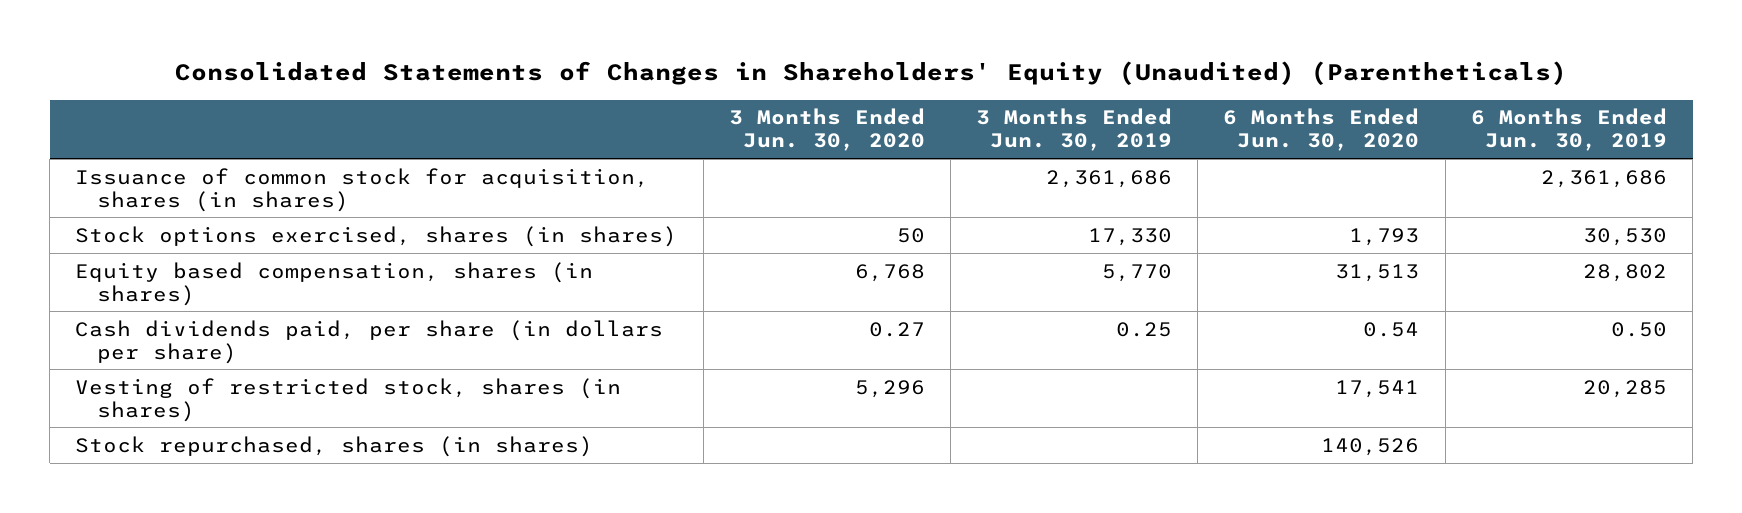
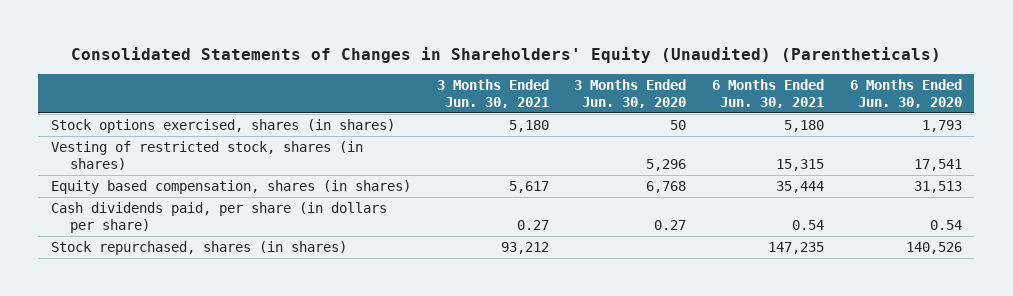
- | 3 Months Ended Jun. 30, 2020 | 3 Months Ended Jun. 30, 2019 | 6 Months Ended Jun. 30, 2020 | 6 Months Ended Jun. 30, 2019
+ | 3 Months Ended Jun. 30, 2021 | 3 Months Ended Jun. 30, 2020 | 6 Months Ended Jun. 30, 2021 | 6 Months Ended Jun. 30, 2020
- Issuance of common stock for acquisition, shares (in shares) | | 2,361,686 | | 2,361,686
moved up: Vesting of restricted stock, shares (in shares) | | 5,296 | 15,315 | 17,541

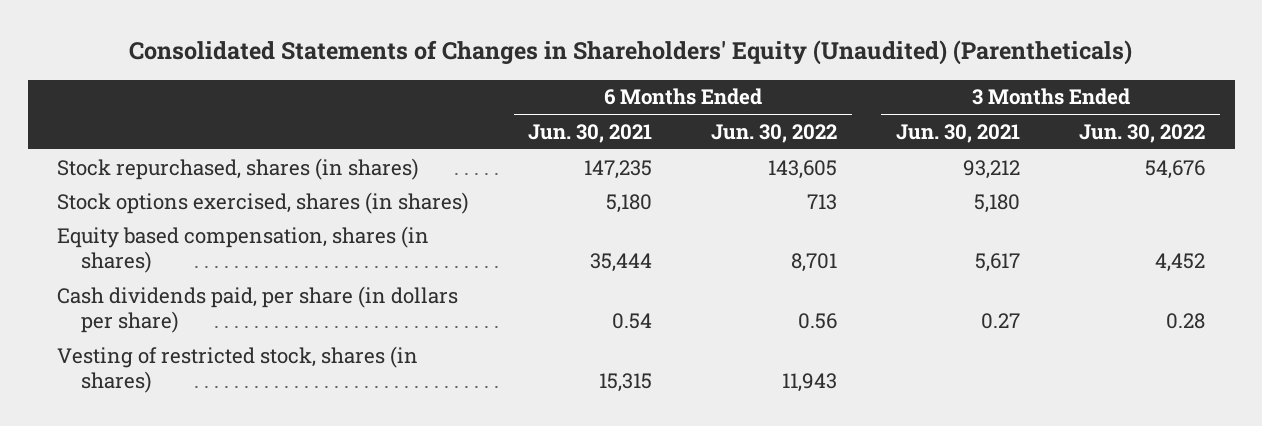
- | 3 Months Ended Jun. 30, 2021 | 3 Months Ended Jun. 30, 2020 | 6 Months Ended Jun. 30, 2021 | 6 Months Ended Jun. 30, 2020
+ | 6 Months Ended Jun. 30, 2021 | 6 Months Ended Jun. 30, 2022 | 3 Months Ended Jun. 30, 2021 | 3 Months Ended Jun. 30, 2022
moved up: Stock repurchased, shares (in shares) | 147,235 | 143,605 | 93,212 | 54,676
moved down: Vesting of restricted stock, shares (in shares) | 15,315 | 11,943 | |

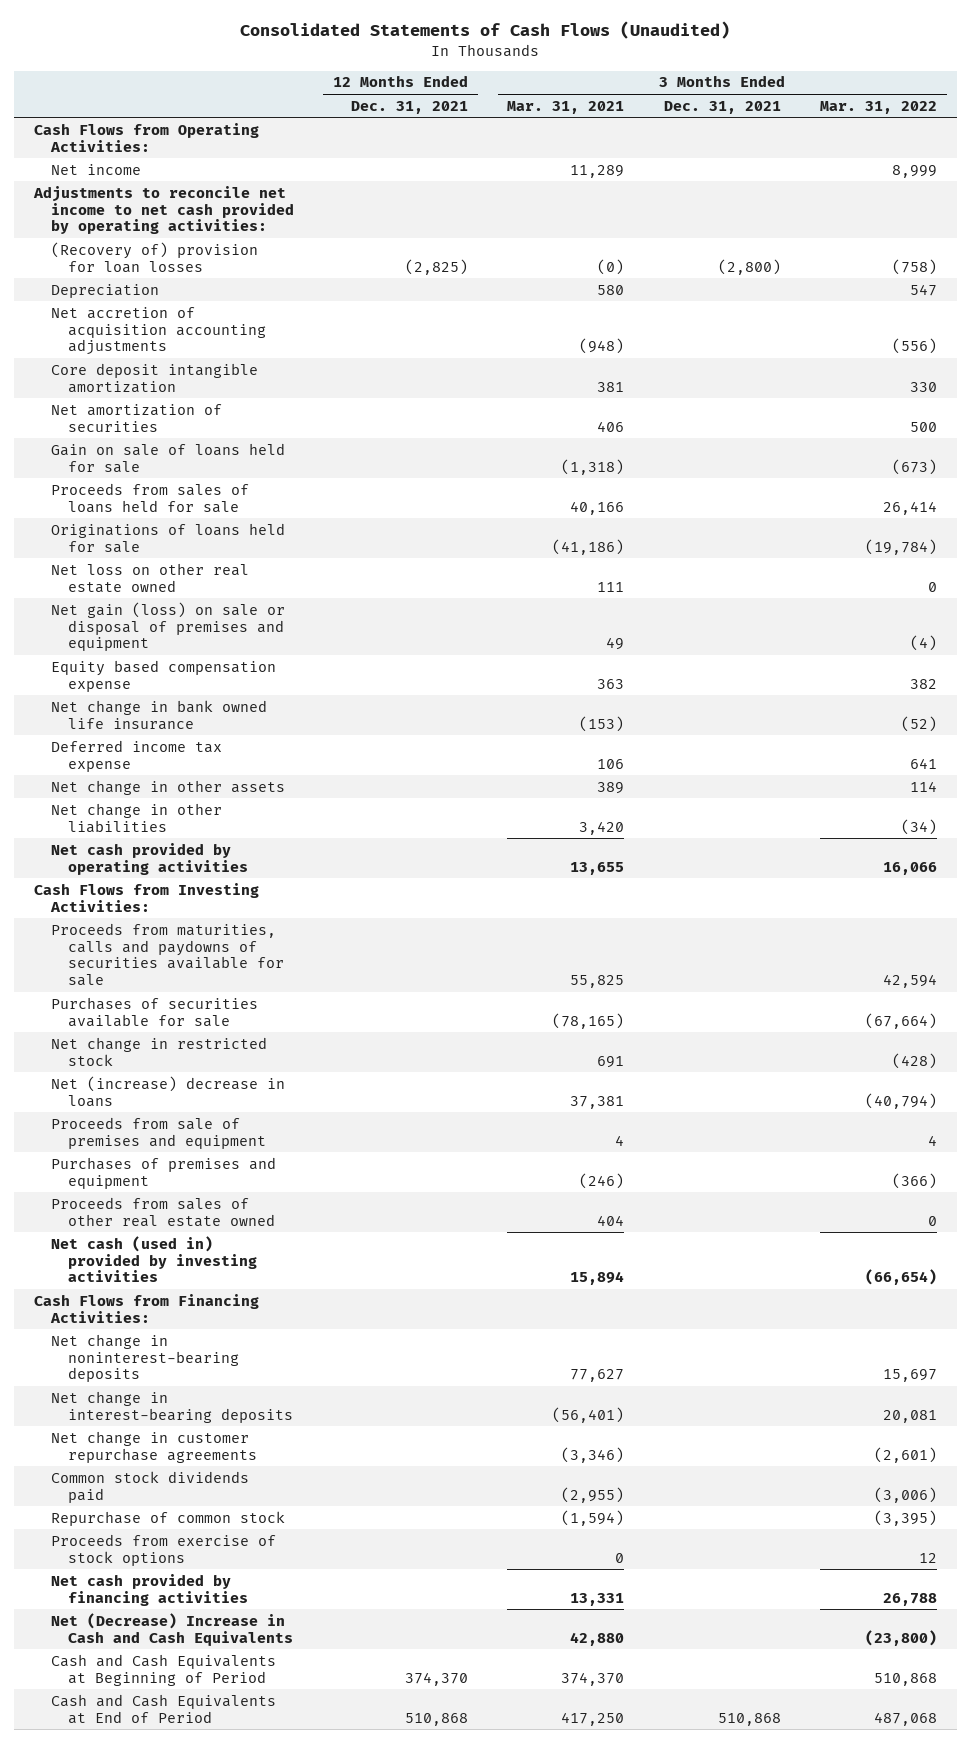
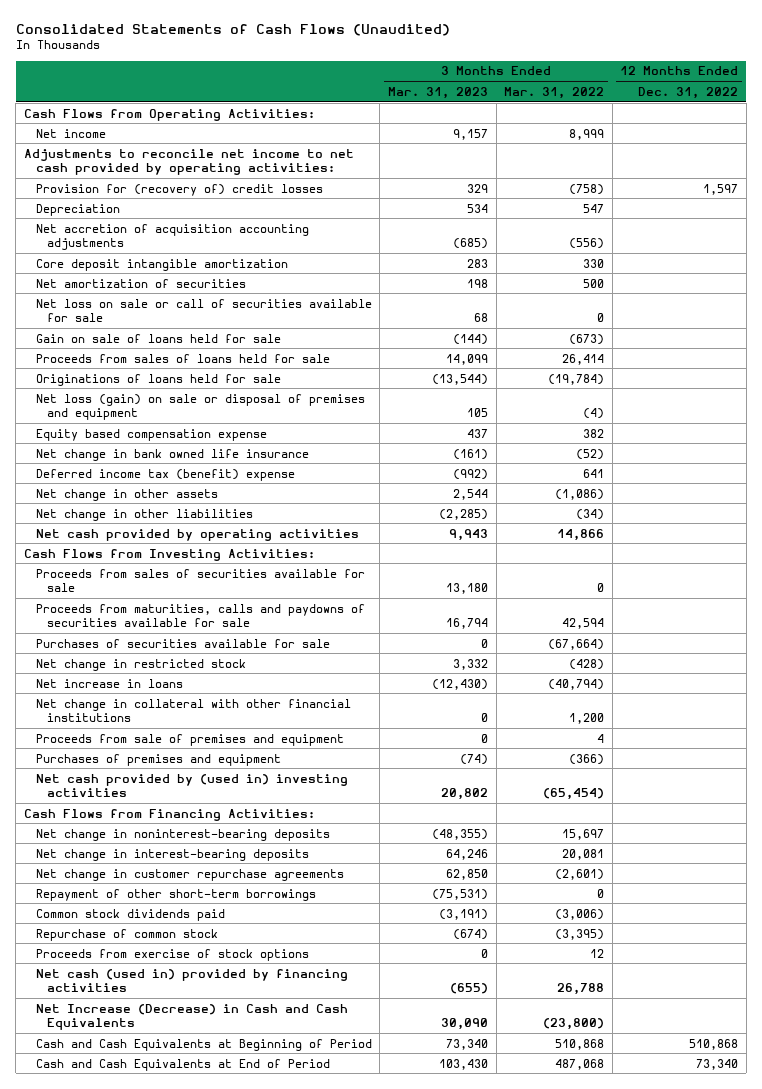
- | 12 Months Ended Dec. 31, 2021 | 3 Months Ended Mar. 31, 2021 | 3 Months Ended Dec. 31, 2021 | 3 Months Ended Mar. 31, 2022
+ | 3 Months Ended Mar. 31, 2023 | 3 Months Ended Mar. 31, 2022 | 12 Months Ended Dec. 31, 2022
- (Recovery of) provision for loan losses | (2,825) | (0) | (2,800) | (758)
+ Provision for (recovery of) credit losses | 329 | (758) | 1,597
+ Net loss on sale or call of securities available for sale | 68 | 0 |
- Net loss on other real estate owned | | 111 | | 0
- Net gain (loss) on sale or disposal of premises and equipment | | 49 | | (4)
+ Net loss (gain) on sale or disposal of premises and equipment | 105 | (4) |
- Deferred income tax expense | | 106 | | 641
- Net change in other assets | | 389 | | 114
+ Deferred income tax (benefit) expense | (992) | 641 |
+ Net change in other assets | 2,544 | (1,086) |
- Net cash provided by operating activities | | 13,655 | | 16,066
+ Net cash provided by operating activities | 9,943 | 14,866 |
+ Proceeds from sales of securities available for sale | 13,180 | 0 |
- Net (increase) decrease in loans | | 37,381 | | (40,794)
+ Net increase in loans | (12,430) | (40,794) |
+ Net change in collateral with other financial institutions | 0 | 1,200 |
- Proceeds from sales of other real estate owned | | 404 | | 0
- Net cash (used in) provided by investing activities | | 15,894 | | (66,654)
+ Net cash provided by (used in) investing activities | 20,802 | (65,454) |
+ Repayment of other short-term borrowings | (75,531) | 0 |
- Net cash provided by financing activities | | 13,331 | | 26,788
- Net (Decrease) Increase in Cash and Cash Equivalents | | 42,880 | | (23,800)
+ Net cash (used in) provided by financing activities | (655) | 26,788 |
+ Net Increase (Decrease) in Cash and Cash Equivalents | 30,090 | (23,800) |

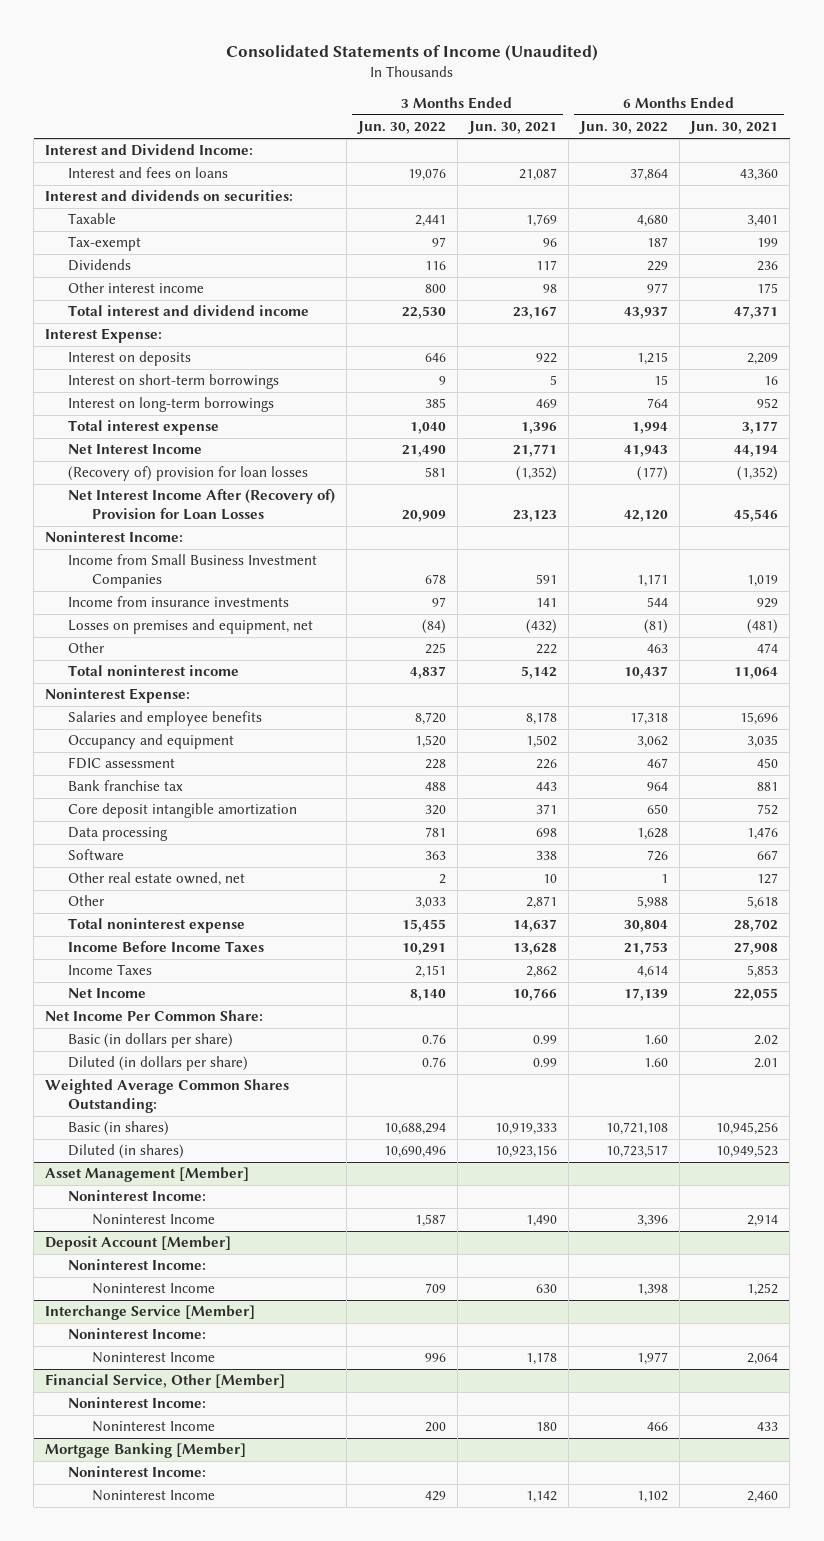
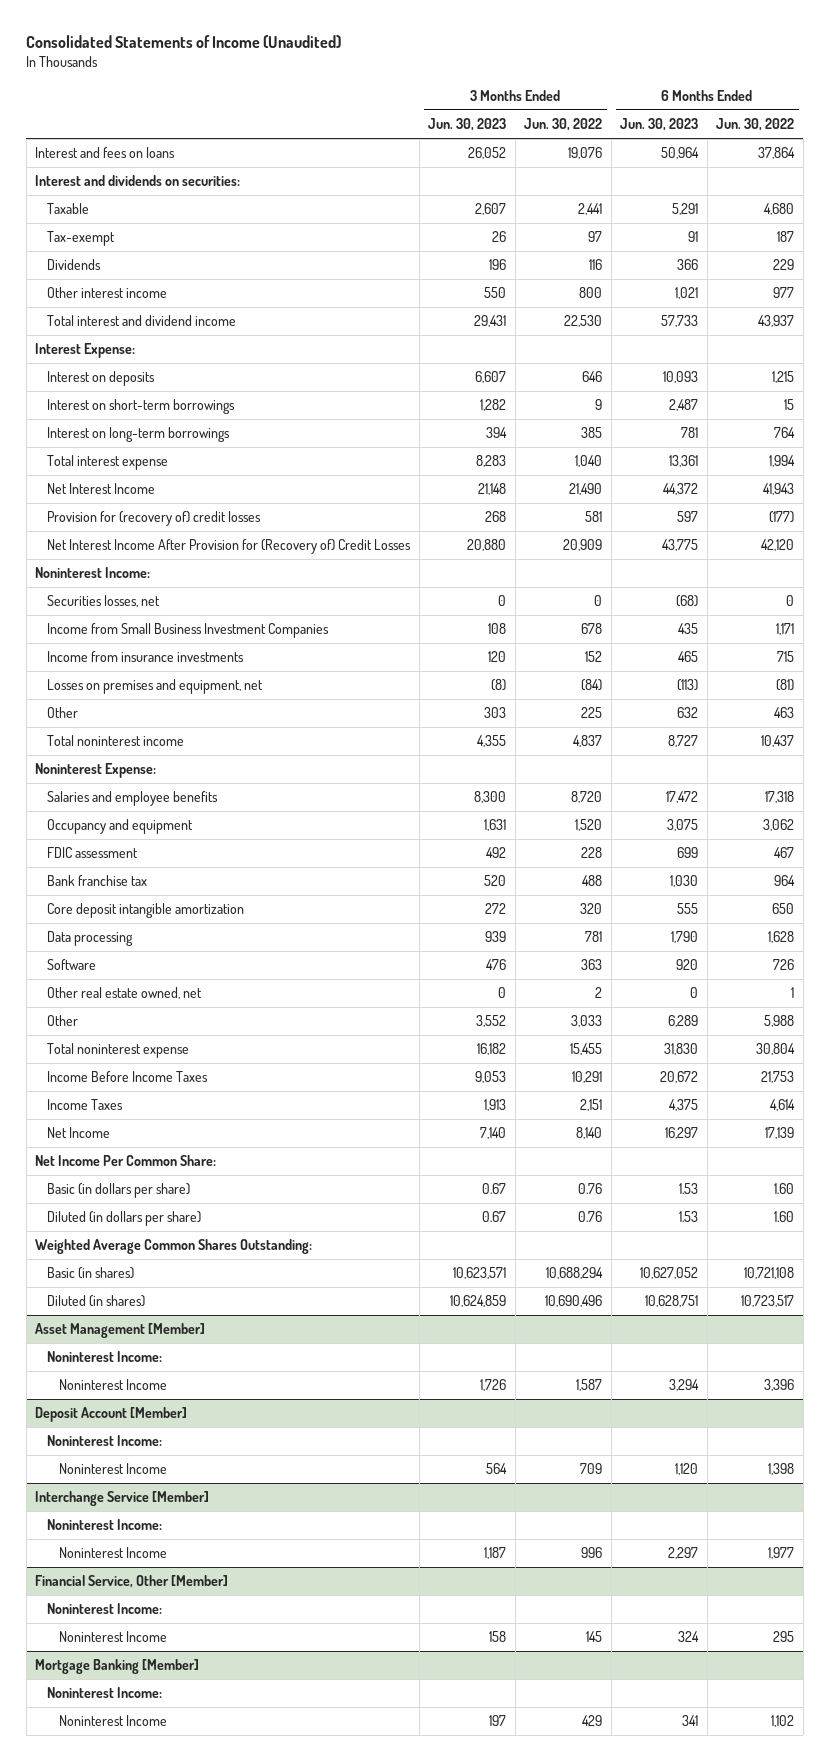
- | 3 Months Ended Jun. 30, 2022 | 3 Months Ended Jun. 30, 2021 | 6 Months Ended Jun. 30, 2022 | 6 Months Ended Jun. 30, 2021
+ | 3 Months Ended Jun. 30, 2023 | 3 Months Ended Jun. 30, 2022 | 6 Months Ended Jun. 30, 2023 | 6 Months Ended Jun. 30, 2022
- Interest and Dividend Income:
- (Recovery of) provision for loan losses | 581 | (1,352) | (177) | (1,352)
- Net Interest Income After (Recovery of) Provision for Loan Losses | 20,909 | 23,123 | 42,120 | 45,546
+ Provision for (recovery of) credit losses | 268 | 581 | 597 | (177)
+ Net Interest Income After Provision for (Recovery of) Credit Losses | 20,880 | 20,909 | 43,775 | 42,120
+ Securities losses, net | 0 | 0 | (68) | 0
- Income from insurance investments | 97 | 141 | 544 | 929
+ Income from insurance investments | 120 | 152 | 465 | 715
@ Financial Service, Other [Member]
- Noninterest Income | 200 | 180 | 466 | 433
+ Noninterest Income | 158 | 145 | 324 | 295

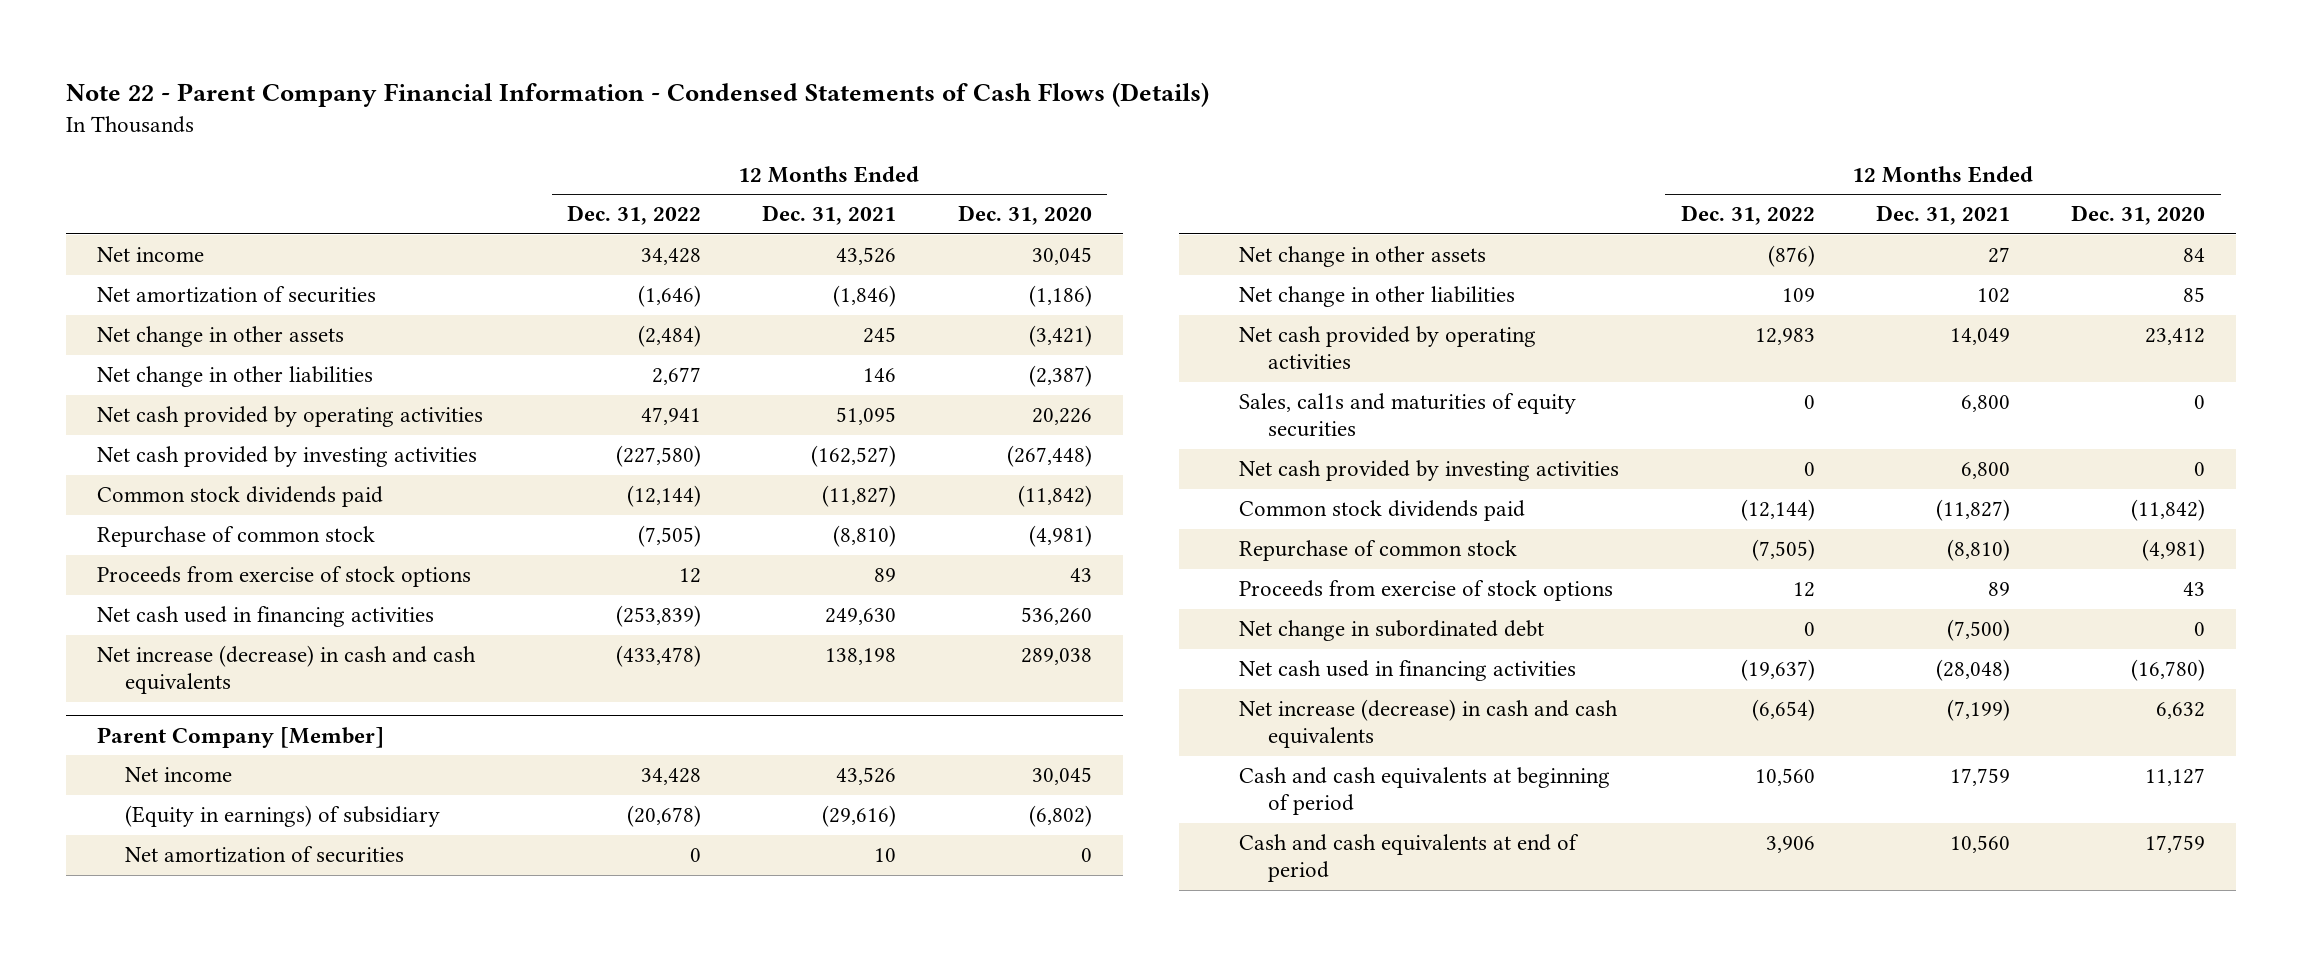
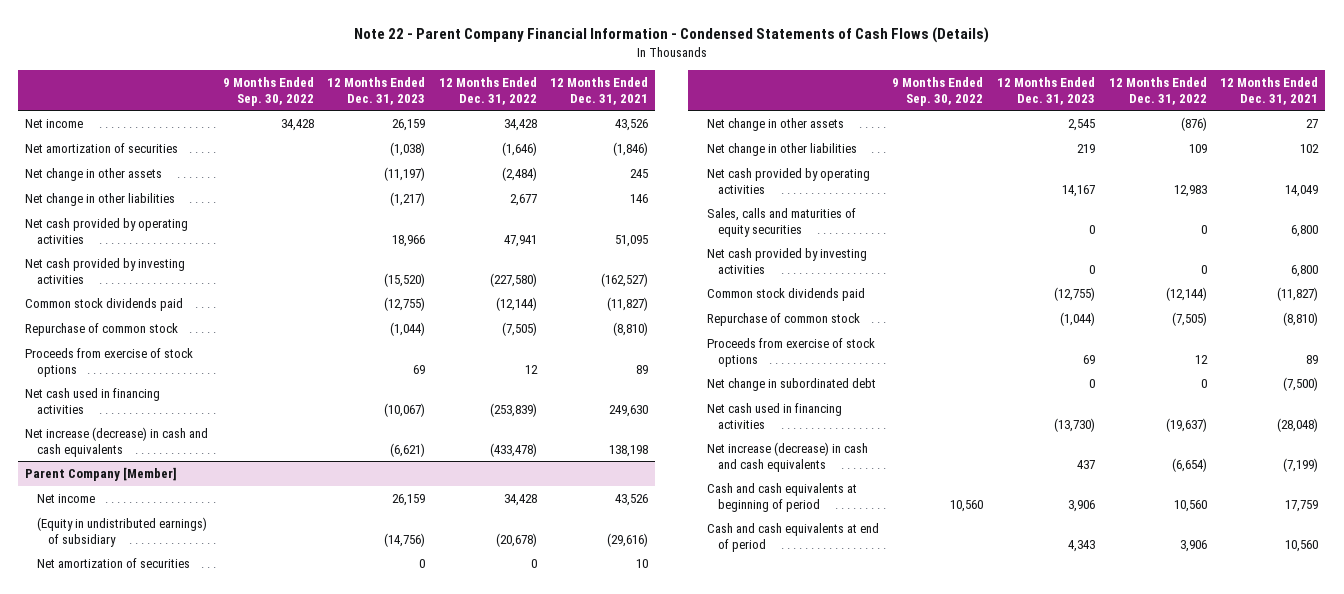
- | 12 Months Ended Dec. 31, 2022 | 12 Months Ended Dec. 31, 2021 | 12 Months Ended Dec. 31, 2020
+ | 9 Months Ended Sep. 30, 2022 | 12 Months Ended Dec. 31, 2023 | 12 Months Ended Dec. 31, 2022 | 12 Months Ended Dec. 31, 2021
@ Parent Company [Member]
- (Equity in earnings) of subsidiary | (20,678) | (29,616) | (6,802)
+ (Equity in undistributed earnings) of subsidiary | | (14,756) | (20,678) | (29,616)
- Sales, cal1s and maturities of equity securities | 0 | 6,800 | 0
+ Sales, calls and maturities of equity securities | | 0 | 0 | 6,800

